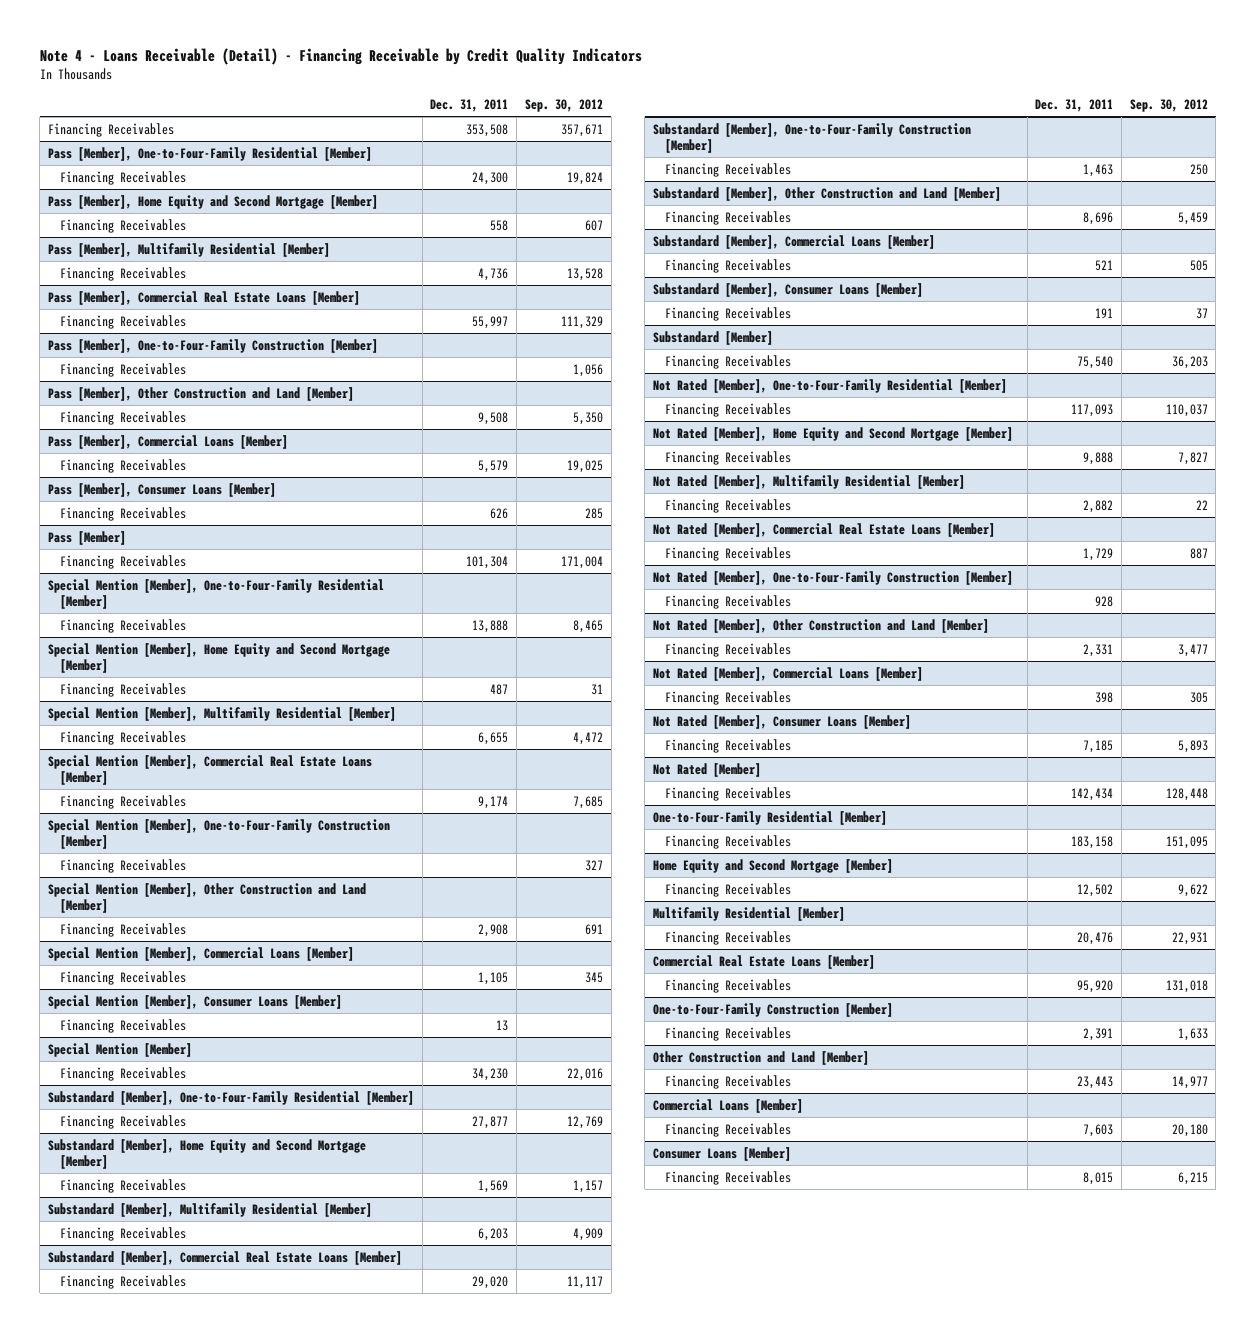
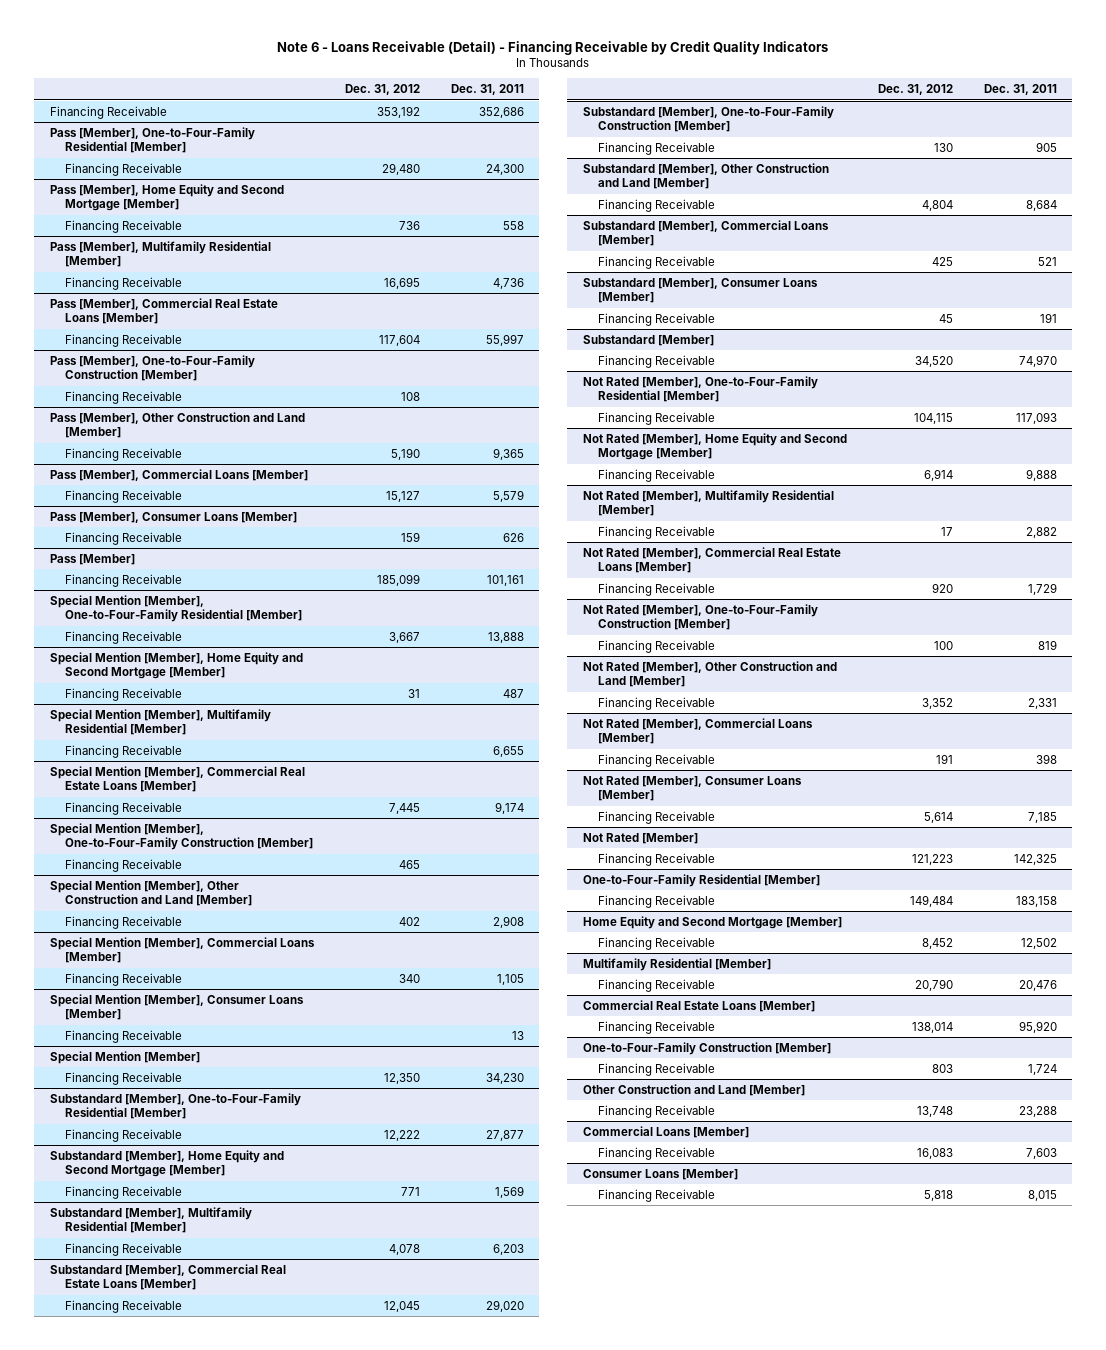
- Note 4 - Loans Receivable (Detail) - Financing Receivable by Credit Quality Indicators
+ Note 6 - Loans Receivable (Detail) - Financing Receivable by Credit Quality Indicators
- | Dec. 31, 2011 | Sep. 30, 2012
+ | Dec. 31, 2012 | Dec. 31, 2011
- Financing Receivables | 353,508 | 357,671
+ Financing Receivable | 353,192 | 352,686
@ Pass [Member], One-to-Four-Family Residential [Member]
- Financing Receivables | 24,300 | 19,824
+ Financing Receivable | 29,480 | 24,300
@ Pass [Member], Home Equity and Second Mortgage [Member]
- Financing Receivables | 558 | 607
+ Financing Receivable | 736 | 558
@ Pass [Member], Multifamily Residential [Member]
- Financing Receivables | 4,736 | 13,528
+ Financing Receivable | 16,695 | 4,736
@ Pass [Member], Commercial Real Estate Loans [Member]
- Financing Receivables | 55,997 | 111,329
+ Financing Receivable | 117,604 | 55,997
@ Pass [Member], One-to-Four-Family Construction [Member]
- Financing Receivables | | 1,056
+ Financing Receivable | 108 |
@ Pass [Member], Other Construction and Land [Member]
- Financing Receivables | 9,508 | 5,350
+ Financing Receivable | 5,190 | 9,365
@ Pass [Member], Commercial Loans [Member]
- Financing Receivables | 5,579 | 19,025
+ Financing Receivable | 15,127 | 5,579
@ Pass [Member], Consumer Loans [Member]
- Financing Receivables | 626 | 285
+ Financing Receivable | 159 | 626
@ Pass [Member]
- Financing Receivables | 101,304 | 171,004
+ Financing Receivable | 185,099 | 101,161
@ Special Mention [Member], One-to-Four-Family Residential [Member]
- Financing Receivables | 13,888 | 8,465
+ Financing Receivable | 3,667 | 13,888
@ Special Mention [Member], Home Equity and Second Mortgage [Member]
- Financing Receivables | 487 | 31
+ Financing Receivable | 31 | 487
@ Special Mention [Member], Multifamily Residential [Member]
- Financing Receivables | 6,655 | 4,472
+ Financing Receivable | | 6,655
@ Special Mention [Member], Commercial Real Estate Loans [Member]
- Financing Receivables | 9,174 | 7,685
+ Financing Receivable | 7,445 | 9,174
@ Special Mention [Member], One-to-Four-Family Construction [Member]
- Financing Receivables | | 327
+ Financing Receivable | 465 |
@ Special Mention [Member], Other Construction and Land [Member]
- Financing Receivables | 2,908 | 691
+ Financing Receivable | 402 | 2,908
@ Special Mention [Member], Commercial Loans [Member]
- Financing Receivables | 1,105 | 345
+ Financing Receivable | 340 | 1,105
@ Special Mention [Member], Consumer Loans [Member]
- Financing Receivables | 13 |
+ Financing Receivable | | 13
@ Special Mention [Member]
- Financing Receivables | 34,230 | 22,016
+ Financing Receivable | 12,350 | 34,230
@ Substandard [Member], One-to-Four-Family Residential [Member]
- Financing Receivables | 27,877 | 12,769
+ Financing Receivable | 12,222 | 27,877
@ Substandard [Member], Home Equity and Second Mortgage [Member]
- Financing Receivables | 1,569 | 1,157
+ Financing Receivable | 771 | 1,569
@ Substandard [Member], Multifamily Residential [Member]
- Financing Receivables | 6,203 | 4,909
+ Financing Receivable | 4,078 | 6,203
@ Substandard [Member], Commercial Real Estate Loans [Member]
- Financing Receivables | 29,020 | 11,117
+ Financing Receivable | 12,045 | 29,020
@ Substandard [Member], One-to-Four-Family Construction [Member]
- Financing Receivables | 1,463 | 250
+ Financing Receivable | 130 | 905
@ Substandard [Member], Other Construction and Land [Member]
- Financing Receivables | 8,696 | 5,459
+ Financing Receivable | 4,804 | 8,684
@ Substandard [Member], Commercial Loans [Member]
- Financing Receivables | 521 | 505
+ Financing Receivable | 425 | 521
@ Substandard [Member], Consumer Loans [Member]
- Financing Receivables | 191 | 37
+ Financing Receivable | 45 | 191
@ Substandard [Member]
- Financing Receivables | 75,540 | 36,203
+ Financing Receivable | 34,520 | 74,970
@ Not Rated [Member], One-to-Four-Family Residential [Member]
- Financing Receivables | 117,093 | 110,037
+ Financing Receivable | 104,115 | 117,093
@ Not Rated [Member], Home Equity and Second Mortgage [Member]
- Financing Receivables | 9,888 | 7,827
+ Financing Receivable | 6,914 | 9,888
@ Not Rated [Member], Multifamily Residential [Member]
- Financing Receivables | 2,882 | 22
+ Financing Receivable | 17 | 2,882
@ Not Rated [Member], Commercial Real Estate Loans [Member]
- Financing Receivables | 1,729 | 887
+ Financing Receivable | 920 | 1,729
@ Not Rated [Member], One-to-Four-Family Construction [Member]
- Financing Receivables | 928 |
+ Financing Receivable | 100 | 819
@ Not Rated [Member], Other Construction and Land [Member]
- Financing Receivables | 2,331 | 3,477
+ Financing Receivable | 3,352 | 2,331
@ Not Rated [Member], Commercial Loans [Member]
- Financing Receivables | 398 | 305
+ Financing Receivable | 191 | 398
@ Not Rated [Member], Consumer Loans [Member]
- Financing Receivables | 7,185 | 5,893
+ Financing Receivable | 5,614 | 7,185
@ Not Rated [Member]
- Financing Receivables | 142,434 | 128,448
+ Financing Receivable | 121,223 | 142,325
@ One-to-Four-Family Residential [Member]
- Financing Receivables | 183,158 | 151,095
+ Financing Receivable | 149,484 | 183,158
@ Home Equity and Second Mortgage [Member]
- Financing Receivables | 12,502 | 9,622
+ Financing Receivable | 8,452 | 12,502
@ Multifamily Residential [Member]
- Financing Receivables | 20,476 | 22,931
+ Financing Receivable | 20,790 | 20,476
@ Commercial Real Estate Loans [Member]
- Financing Receivables | 95,920 | 131,018
+ Financing Receivable | 138,014 | 95,920
@ One-to-Four-Family Construction [Member]
- Financing Receivables | 2,391 | 1,633
+ Financing Receivable | 803 | 1,724
@ Other Construction and Land [Member]
- Financing Receivables | 23,443 | 14,977
+ Financing Receivable | 13,748 | 23,288
@ Commercial Loans [Member]
- Financing Receivables | 7,603 | 20,180
+ Financing Receivable | 16,083 | 7,603
@ Consumer Loans [Member]
- Financing Receivables | 8,015 | 6,215
+ Financing Receivable | 5,818 | 8,015

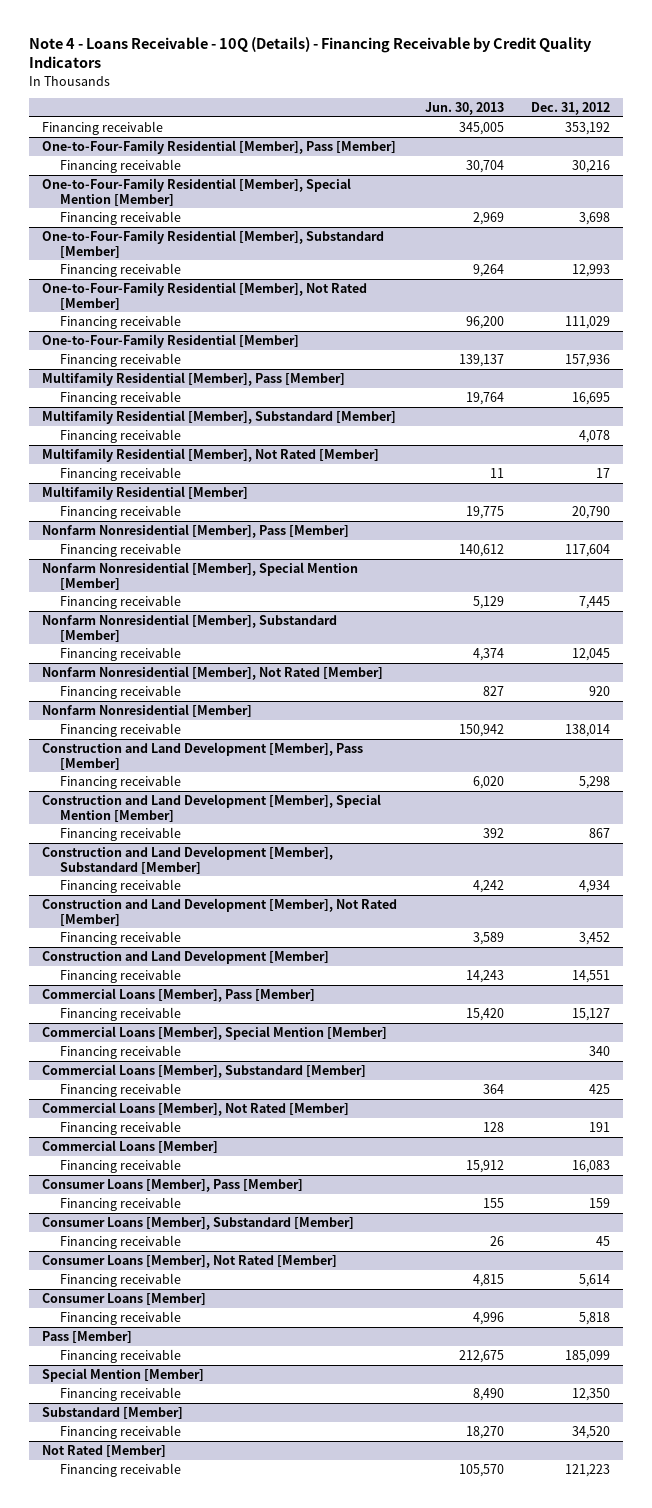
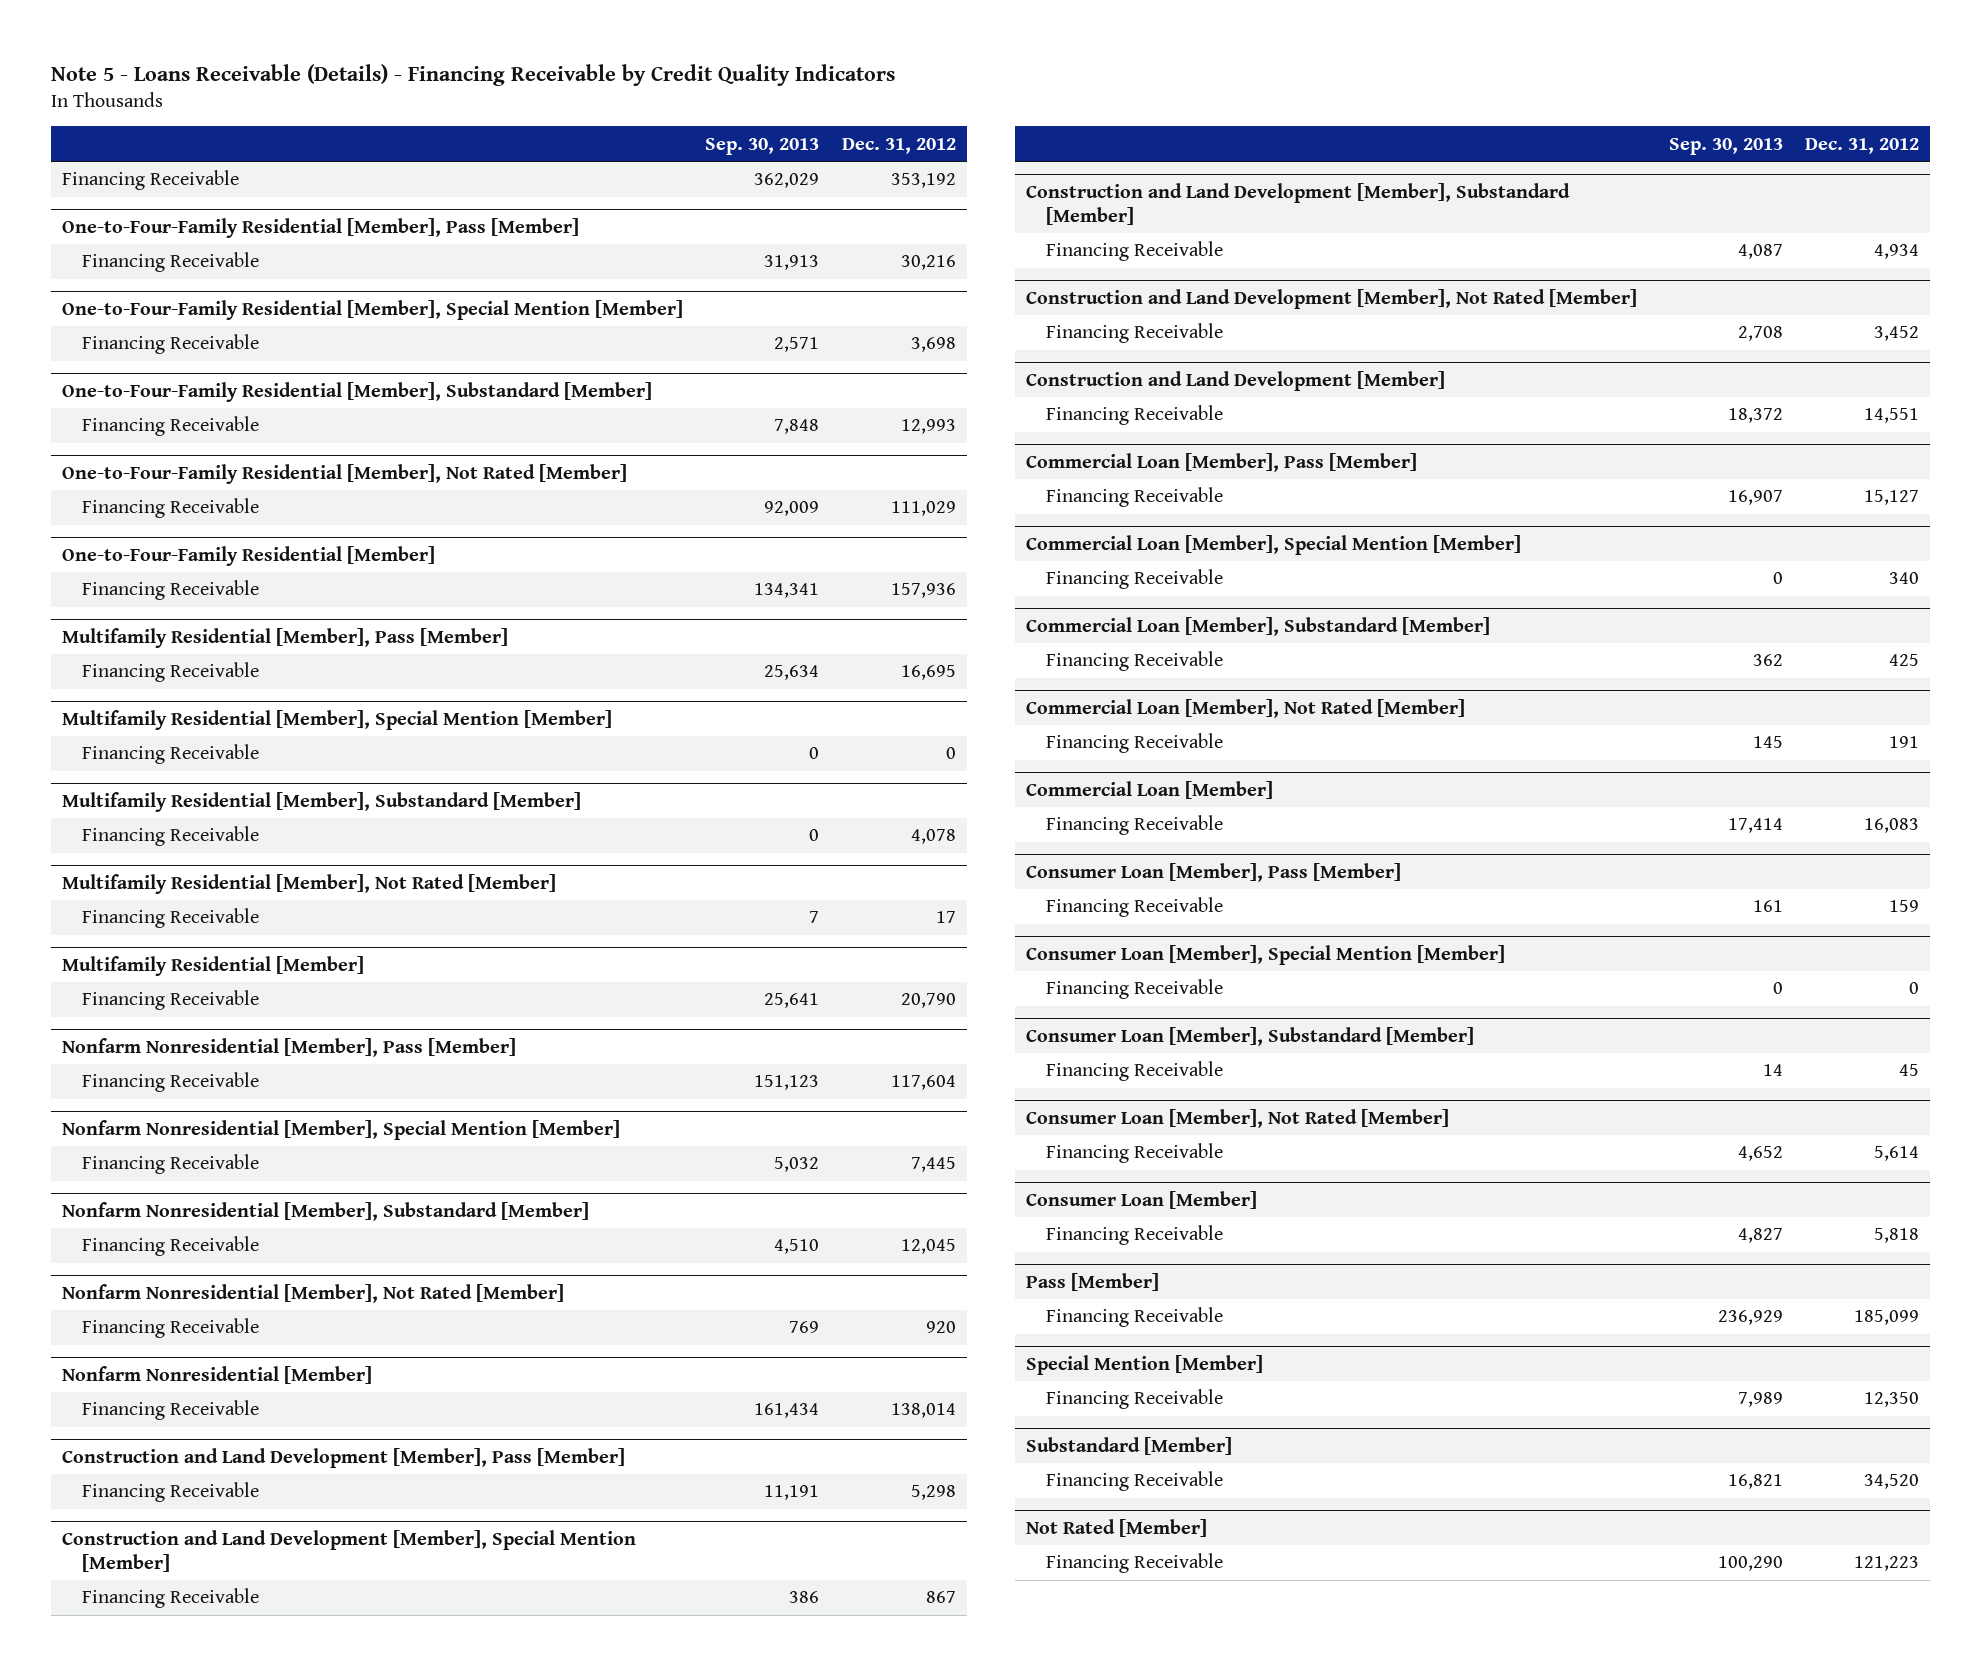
- Note 4 - Loans Receivable - 10Q (Details) - Financing Receivable by Credit Quality Indicators
+ Note 5 - Loans Receivable (Details) - Financing Receivable by Credit Quality Indicators
- | Jun. 30, 2013 | Dec. 31, 2012
+ | Sep. 30, 2013 | Dec. 31, 2012
- Financing receivable | 345,005 | 353,192
+ Financing Receivable | 362,029 | 353,192
@ One-to-Four-Family Residential [Member], Pass [Member]
- Financing receivable | 30,704 | 30,216
+ Financing Receivable | 31,913 | 30,216
@ One-to-Four-Family Residential [Member], Special Mention [Member]
- Financing receivable | 2,969 | 3,698
+ Financing Receivable | 2,571 | 3,698
@ One-to-Four-Family Residential [Member], Substandard [Member]
- Financing receivable | 9,264 | 12,993
+ Financing Receivable | 7,848 | 12,993
@ One-to-Four-Family Residential [Member], Not Rated [Member]
- Financing receivable | 96,200 | 111,029
+ Financing Receivable | 92,009 | 111,029
@ One-to-Four-Family Residential [Member]
- Financing receivable | 139,137 | 157,936
+ Financing Receivable | 134,341 | 157,936
@ Multifamily Residential [Member], Pass [Member]
- Financing receivable | 19,764 | 16,695
+ Financing Receivable | 25,634 | 16,695
+ Multifamily Residential [Member], Special Mention [Member]
+ Financing Receivable | 0 | 0
@ Multifamily Residential [Member], Substandard [Member]
- Financing receivable | | 4,078
+ Financing Receivable | 0 | 4,078
@ Multifamily Residential [Member], Not Rated [Member]
- Financing receivable | 11 | 17
+ Financing Receivable | 7 | 17
@ Multifamily Residential [Member]
- Financing receivable | 19,775 | 20,790
+ Financing Receivable | 25,641 | 20,790
@ Nonfarm Nonresidential [Member], Pass [Member]
- Financing receivable | 140,612 | 117,604
+ Financing Receivable | 151,123 | 117,604
@ Nonfarm Nonresidential [Member], Special Mention [Member]
- Financing receivable | 5,129 | 7,445
+ Financing Receivable | 5,032 | 7,445
@ Nonfarm Nonresidential [Member], Substandard [Member]
- Financing receivable | 4,374 | 12,045
+ Financing Receivable | 4,510 | 12,045
@ Nonfarm Nonresidential [Member], Not Rated [Member]
- Financing receivable | 827 | 920
+ Financing Receivable | 769 | 920
@ Nonfarm Nonresidential [Member]
- Financing receivable | 150,942 | 138,014
+ Financing Receivable | 161,434 | 138,014
@ Construction and Land Development [Member], Pass [Member]
- Financing receivable | 6,020 | 5,298
+ Financing Receivable | 11,191 | 5,298
@ Construction and Land Development [Member], Special Mention [Member]
- Financing receivable | 392 | 867
+ Financing Receivable | 386 | 867
@ Construction and Land Development [Member], Substandard [Member]
- Financing receivable | 4,242 | 4,934
+ Financing Receivable | 4,087 | 4,934
@ Construction and Land Development [Member], Not Rated [Member]
- Financing receivable | 3,589 | 3,452
+ Financing Receivable | 2,708 | 3,452
@ Construction and Land Development [Member]
- Financing receivable | 14,243 | 14,551
- Commercial Loans [Member], Pass [Member]
- Financing receivable | 15,420 | 15,127
- Commercial Loans [Member], Special Mention [Member]
- Financing receivable | | 340
- Commercial Loans [Member], Substandard [Member]
- Financing receivable | 364 | 425
- Commercial Loans [Member], Not Rated [Member]
- Financing receivable | 128 | 191
- Commercial Loans [Member]
- Financing receivable | 15,912 | 16,083
- Consumer Loans [Member], Pass [Member]
- Financing receivable | 155 | 159
- Consumer Loans [Member], Substandard [Member]
- Financing receivable | 26 | 45
- Consumer Loans [Member], Not Rated [Member]
- Financing receivable | 4,815 | 5,614
- Consumer Loans [Member]
- Financing receivable | 4,996 | 5,818
@ Construction and Land Development [Member]
+ Financing Receivable | 18,372 | 14,551
+ Commercial Loan [Member], Pass [Member]
+ Financing Receivable | 16,907 | 15,127
+ Commercial Loan [Member], Special Mention [Member]
+ Financing Receivable | 0 | 340
+ Commercial Loan [Member], Substandard [Member]
+ Financing Receivable | 362 | 425
+ Commercial Loan [Member], Not Rated [Member]
+ Financing Receivable | 145 | 191
+ Commercial Loan [Member]
+ Financing Receivable | 17,414 | 16,083
+ Consumer Loan [Member], Pass [Member]
+ Financing Receivable | 161 | 159
+ Consumer Loan [Member], Special Mention [Member]
+ Financing Receivable | 0 | 0
+ Consumer Loan [Member], Substandard [Member]
+ Financing Receivable | 14 | 45
+ Consumer Loan [Member], Not Rated [Member]
+ Financing Receivable | 4,652 | 5,614
+ Consumer Loan [Member]
+ Financing Receivable | 4,827 | 5,818
@ Pass [Member]
- Financing receivable | 212,675 | 185,099
+ Financing Receivable | 236,929 | 185,099
@ Special Mention [Member]
- Financing receivable | 8,490 | 12,350
+ Financing Receivable | 7,989 | 12,350
@ Substandard [Member]
- Financing receivable | 18,270 | 34,520
+ Financing Receivable | 16,821 | 34,520
@ Not Rated [Member]
- Financing receivable | 105,570 | 121,223
+ Financing Receivable | 100,290 | 121,223

